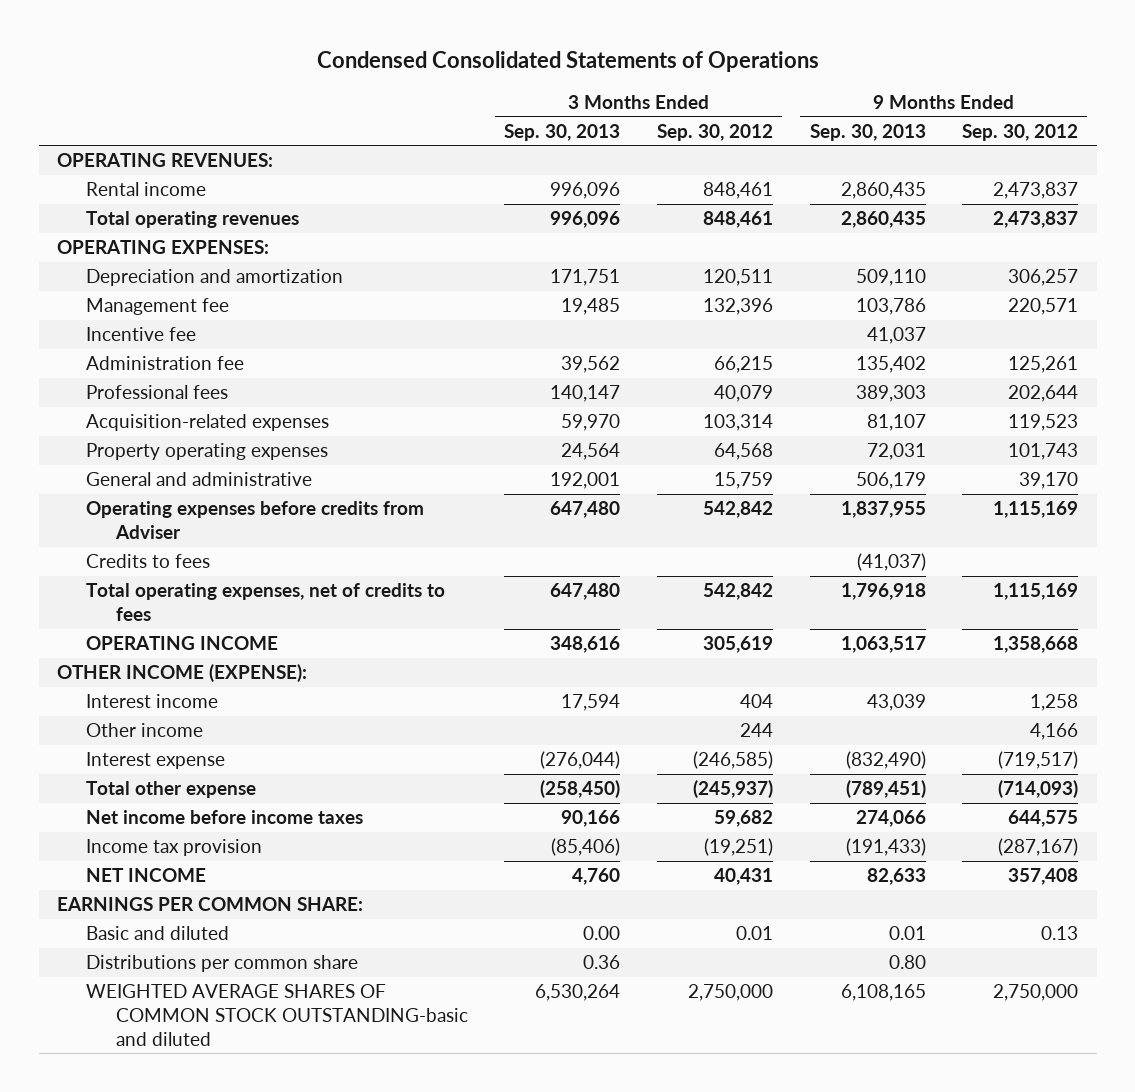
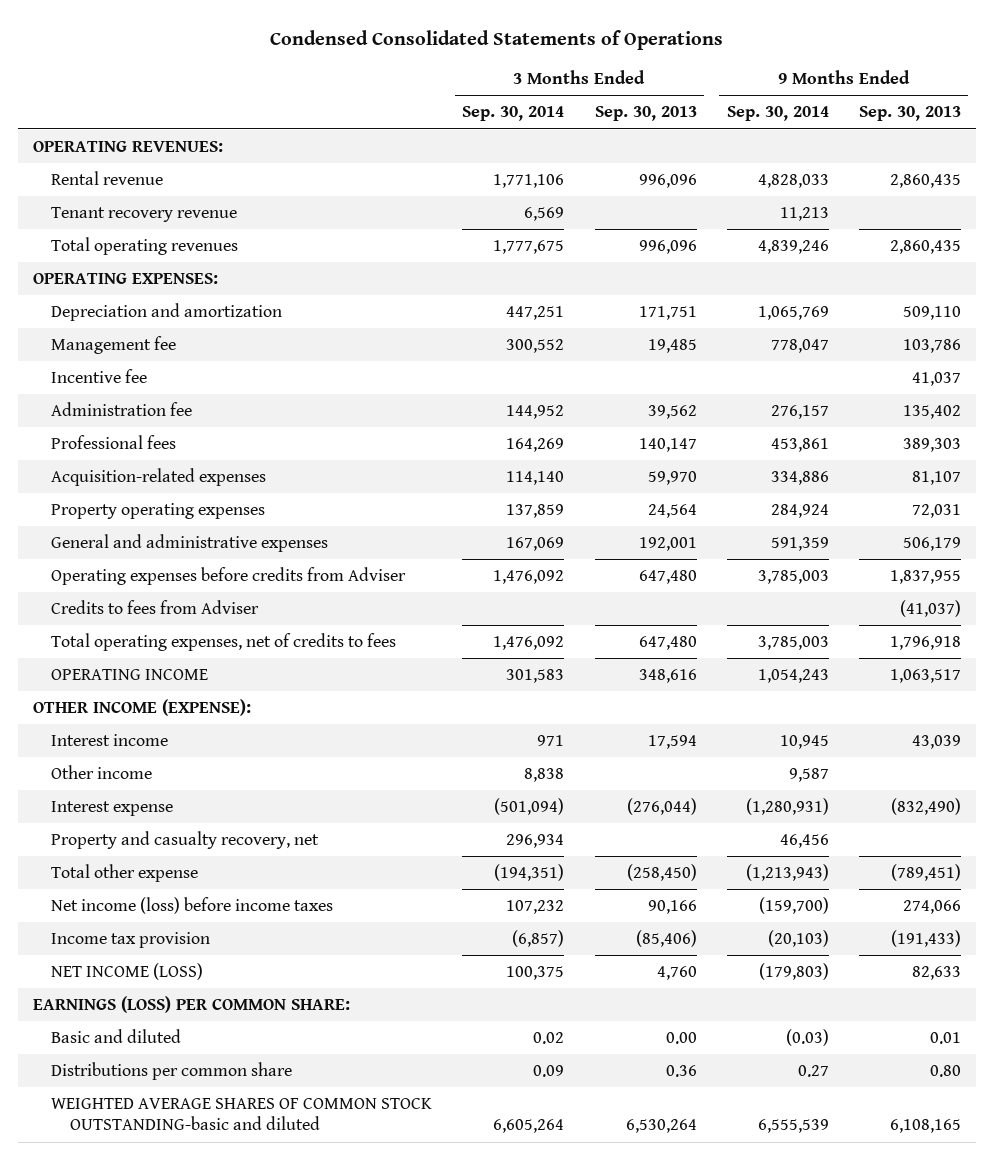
- | 3 Months Ended Sep. 30, 2013 | 3 Months Ended Sep. 30, 2012 | 9 Months Ended Sep. 30, 2013 | 9 Months Ended Sep. 30, 2012
+ | 3 Months Ended Sep. 30, 2014 | 3 Months Ended Sep. 30, 2013 | 9 Months Ended Sep. 30, 2014 | 9 Months Ended Sep. 30, 2013
- Rental income | 996,096 | 848,461 | 2,860,435 | 2,473,837
+ Rental revenue | 1,771,106 | 996,096 | 4,828,033 | 2,860,435
+ Tenant recovery revenue | 6,569 | | 11,213 |
- General and administrative | 192,001 | 15,759 | 506,179 | 39,170
+ General and administrative expenses | 167,069 | 192,001 | 591,359 | 506,179
- Credits to fees | | | (41,037) |
+ Credits to fees from Adviser | | | | (41,037)
+ Property and casualty recovery, net | 296,934 | | 46,456 |
- Net income before income taxes | 90,166 | 59,682 | 274,066 | 644,575
+ Net income (loss) before income taxes | 107,232 | 90,166 | (159,700) | 274,066
- NET INCOME | 4,760 | 40,431 | 82,633 | 357,408
- EARNINGS PER COMMON SHARE:
+ NET INCOME (LOSS) | 100,375 | 4,760 | (179,803) | 82,633
+ EARNINGS (LOSS) PER COMMON SHARE:

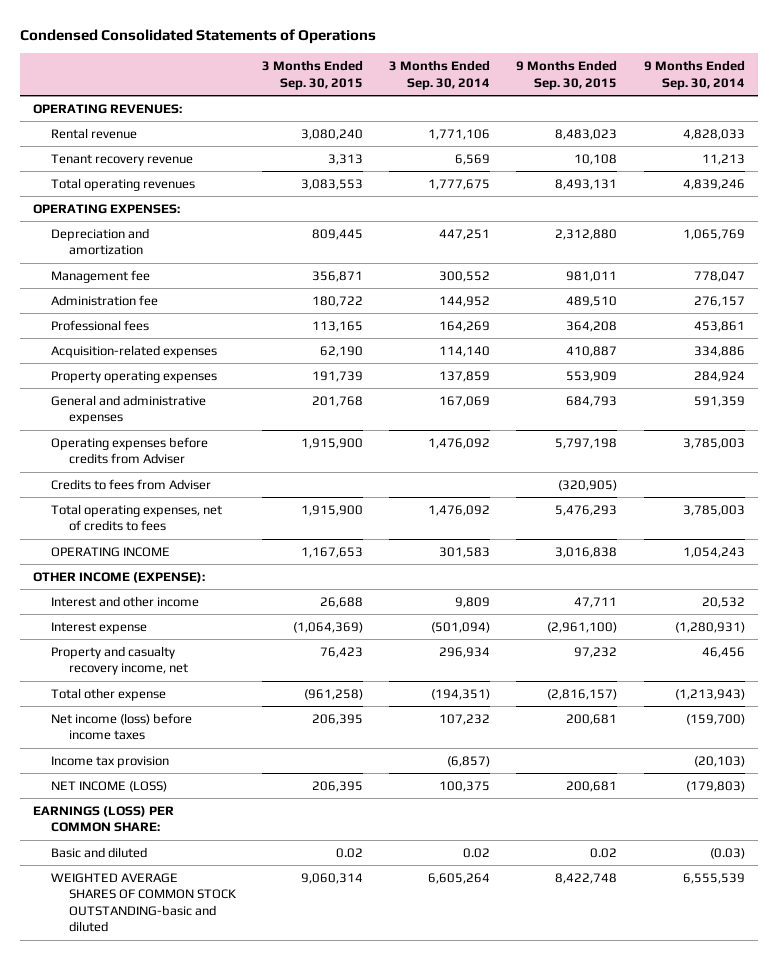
- | 3 Months Ended Sep. 30, 2014 | 3 Months Ended Sep. 30, 2013 | 9 Months Ended Sep. 30, 2014 | 9 Months Ended Sep. 30, 2013
+ | 3 Months Ended Sep. 30, 2015 | 3 Months Ended Sep. 30, 2014 | 9 Months Ended Sep. 30, 2015 | 9 Months Ended Sep. 30, 2014
- Incentive fee | | | | 41,037
- Interest income | 971 | 17,594 | 10,945 | 43,039
- Other income | 8,838 | | 9,587 |
+ Interest and other income | 26,688 | 9,809 | 47,711 | 20,532
- Property and casualty recovery, net | 296,934 | | 46,456 |
+ Property and casualty recovery income, net | 76,423 | 296,934 | 97,232 | 46,456
- Distributions per common share | 0.09 | 0.36 | 0.27 | 0.80

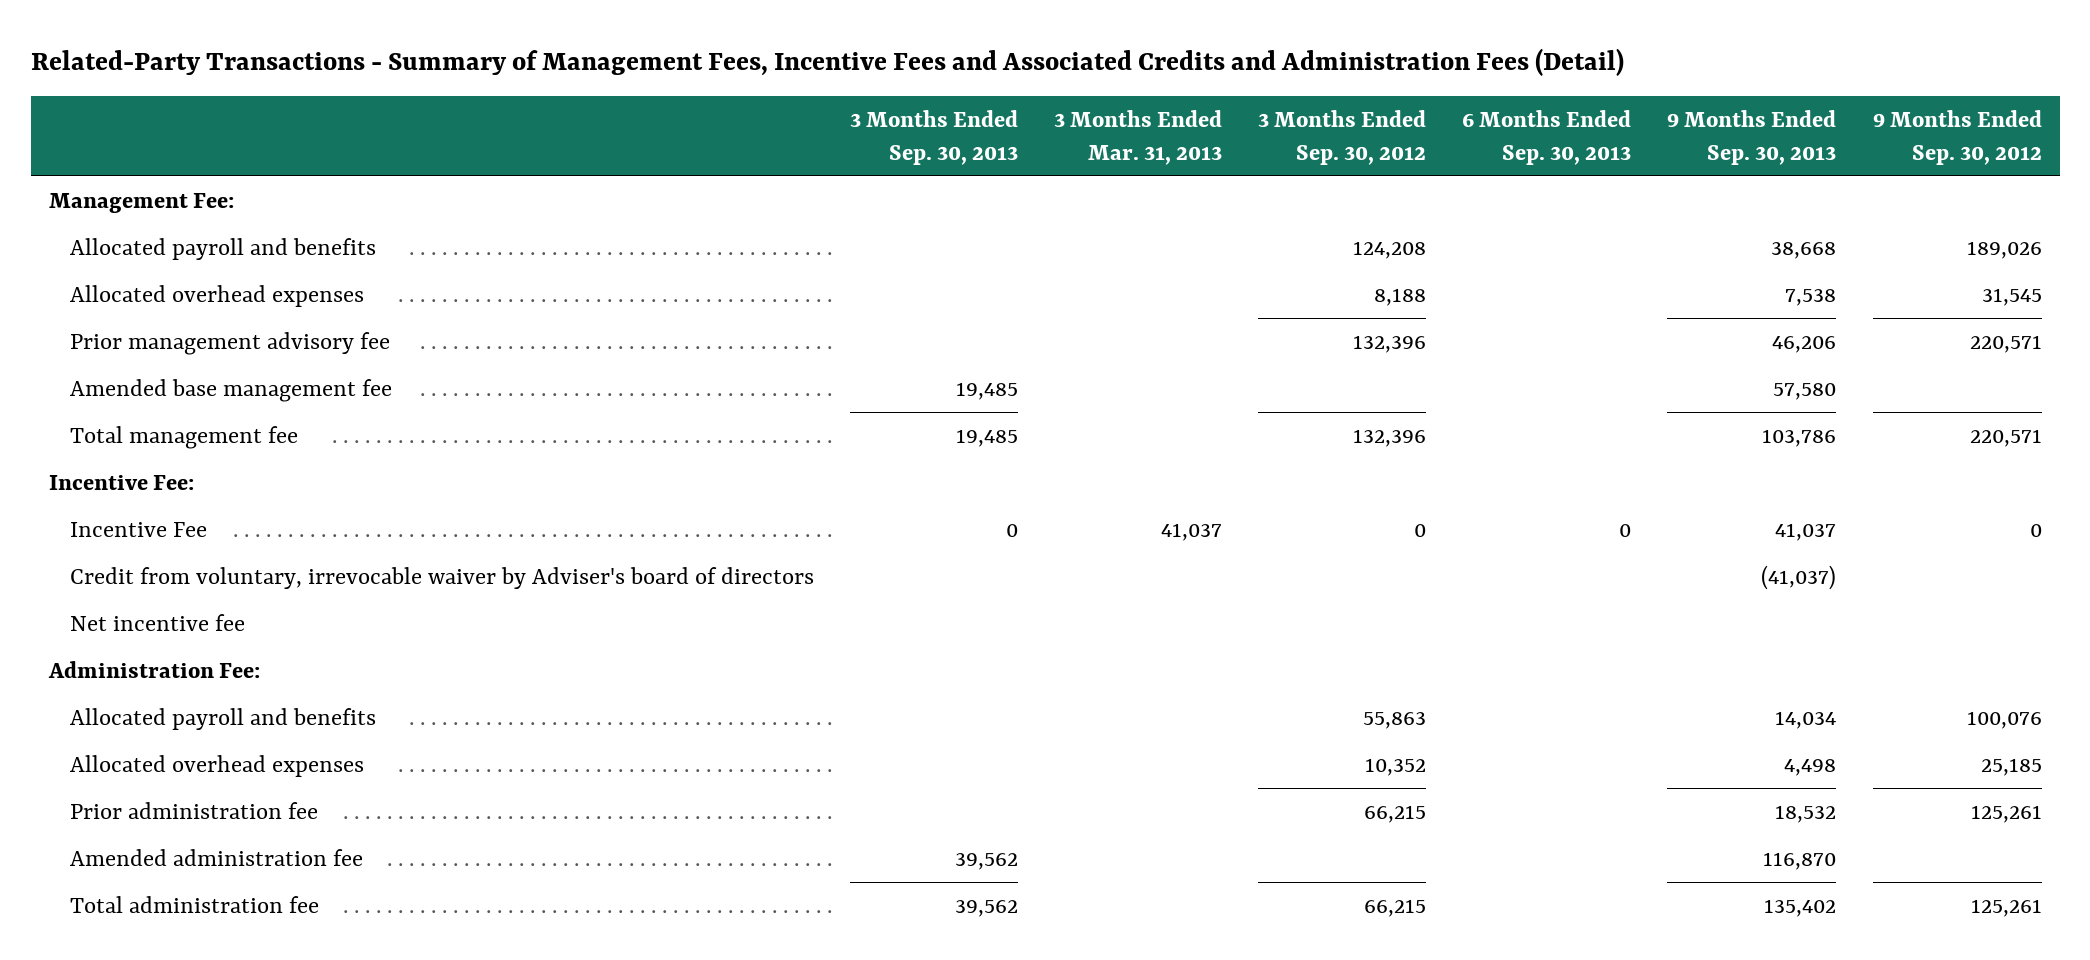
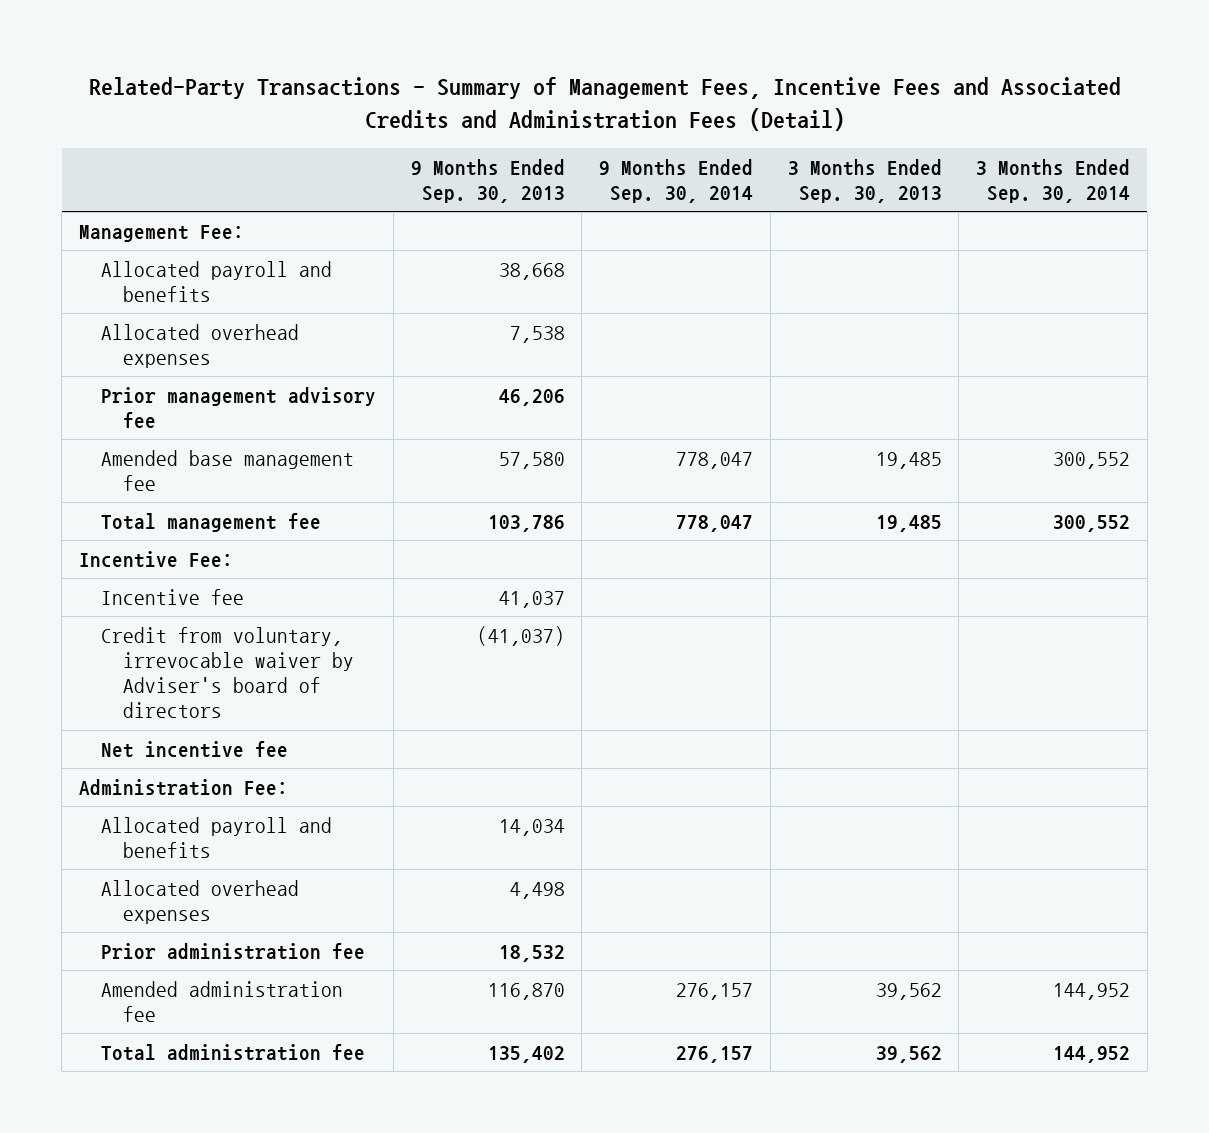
- | 3 Months Ended Sep. 30, 2013 | 3 Months Ended Mar. 31, 2013 | 3 Months Ended Sep. 30, 2012 | 6 Months Ended Sep. 30, 2013 | 9 Months Ended Sep. 30, 2013 | 9 Months Ended Sep. 30, 2012
+ | 9 Months Ended Sep. 30, 2013 | 9 Months Ended Sep. 30, 2014 | 3 Months Ended Sep. 30, 2013 | 3 Months Ended Sep. 30, 2014
- Incentive Fee | 0 | 41,037 | 0 | 0 | 41,037 | 0
+ Incentive fee | 41,037 | | |

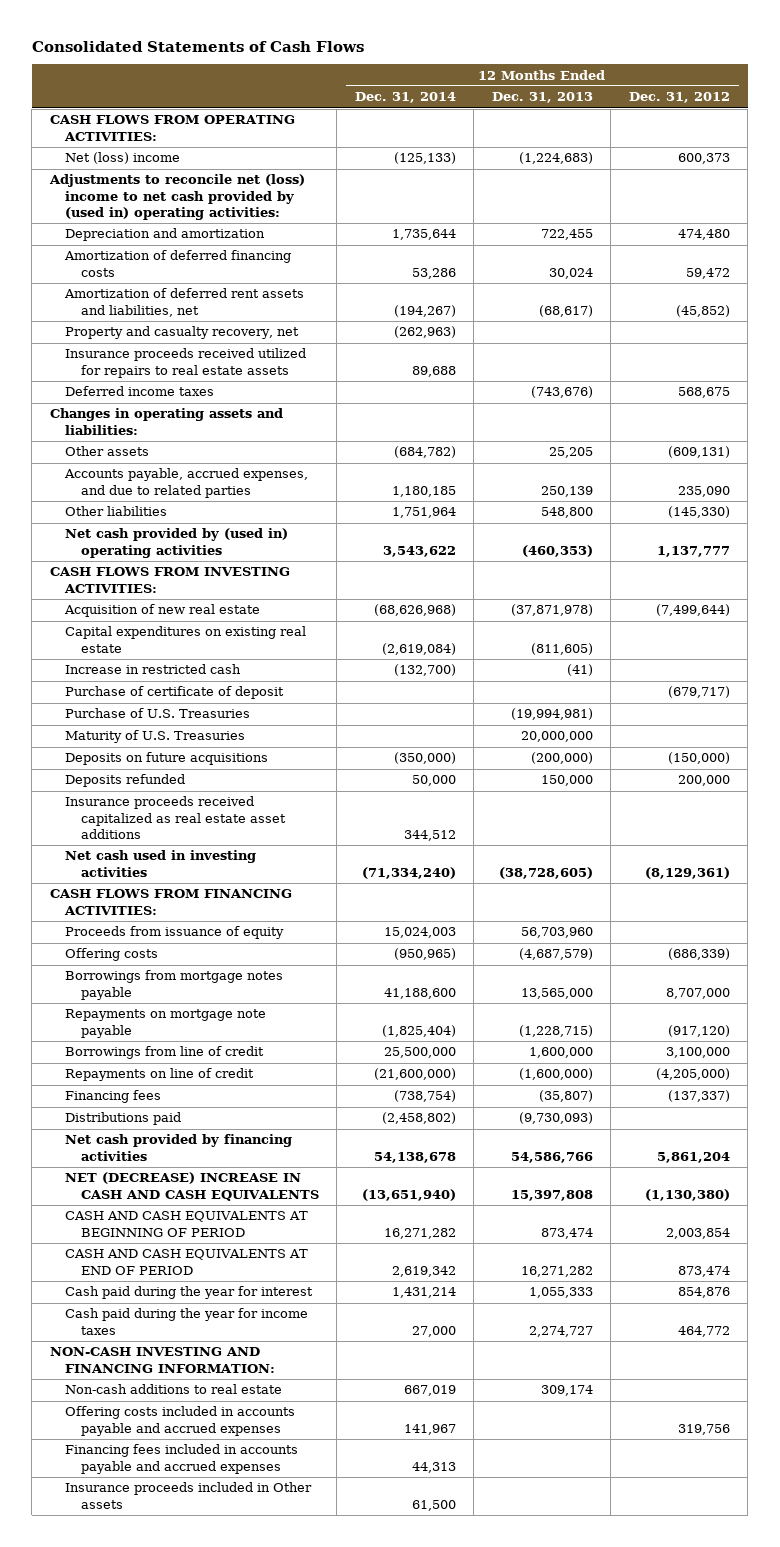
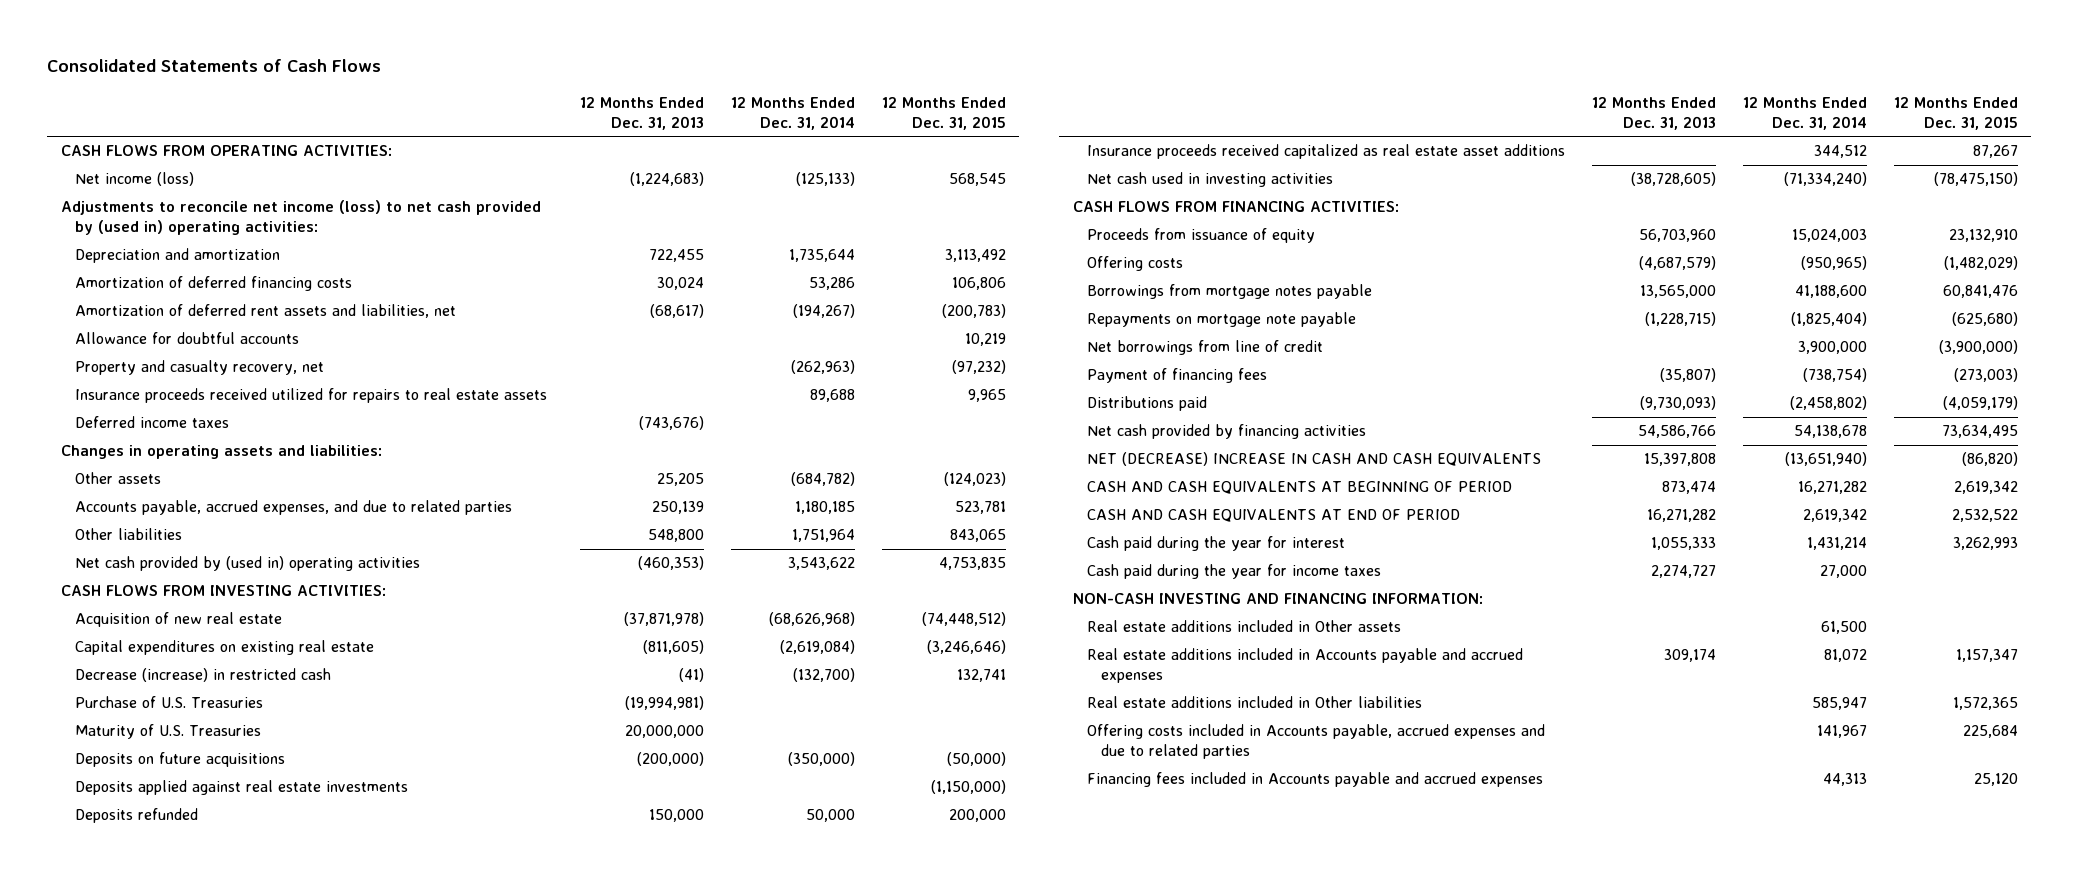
- | 12 Months Ended Dec. 31, 2014 | 12 Months Ended Dec. 31, 2013 | 12 Months Ended Dec. 31, 2012
+ | 12 Months Ended Dec. 31, 2013 | 12 Months Ended Dec. 31, 2014 | 12 Months Ended Dec. 31, 2015
- Net (loss) income | (125,133) | (1,224,683) | 600,373
- Adjustments to reconcile net (loss) income to net cash provided by (used in) operating activities:
+ Net income (loss) | (1,224,683) | (125,133) | 568,545
+ Adjustments to reconcile net income (loss) to net cash provided by (used in) operating activities:
+ Allowance for doubtful accounts | | | 10,219
- Increase in restricted cash | (132,700) | (41) |
- Purchase of certificate of deposit | | | (679,717)
+ Decrease (increase) in restricted cash | (41) | (132,700) | 132,741
+ Deposits applied against real estate investments | | | (1,150,000)
- Borrowings from line of credit | 25,500,000 | 1,600,000 | 3,100,000
- Repayments on line of credit | (21,600,000) | (1,600,000) | (4,205,000)
- Financing fees | (738,754) | (35,807) | (137,337)
+ Net borrowings from line of credit | | 3,900,000 | (3,900,000)
+ Payment of financing fees | (35,807) | (738,754) | (273,003)
- Non-cash additions to real estate | 667,019 | 309,174 |
- Offering costs included in accounts payable and accrued expenses | 141,967 | | 319,756
- Financing fees included in accounts payable and accrued expenses | 44,313 | |
- Insurance proceeds included in Other assets | 61,500 | |
+ Real estate additions included in Other assets | | 61,500 |
+ Real estate additions included in Accounts payable and accrued expenses | 309,174 | 81,072 | 1,157,347
+ Real estate additions included in Other liabilities | | 585,947 | 1,572,365
+ Offering costs included in Accounts payable, accrued expenses and due to related parties | | 141,967 | 225,684
+ Financing fees included in Accounts payable and accrued expenses | | 44,313 | 25,120

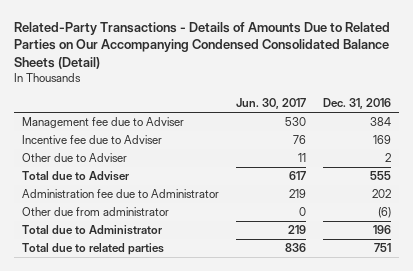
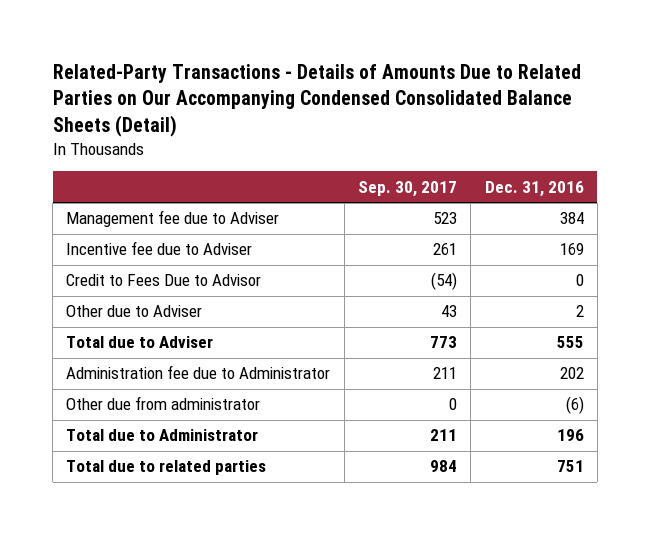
- | Jun. 30, 2017 | Dec. 31, 2016
+ | Sep. 30, 2017 | Dec. 31, 2016
+ Credit to Fees Due to Advisor | (54) | 0

